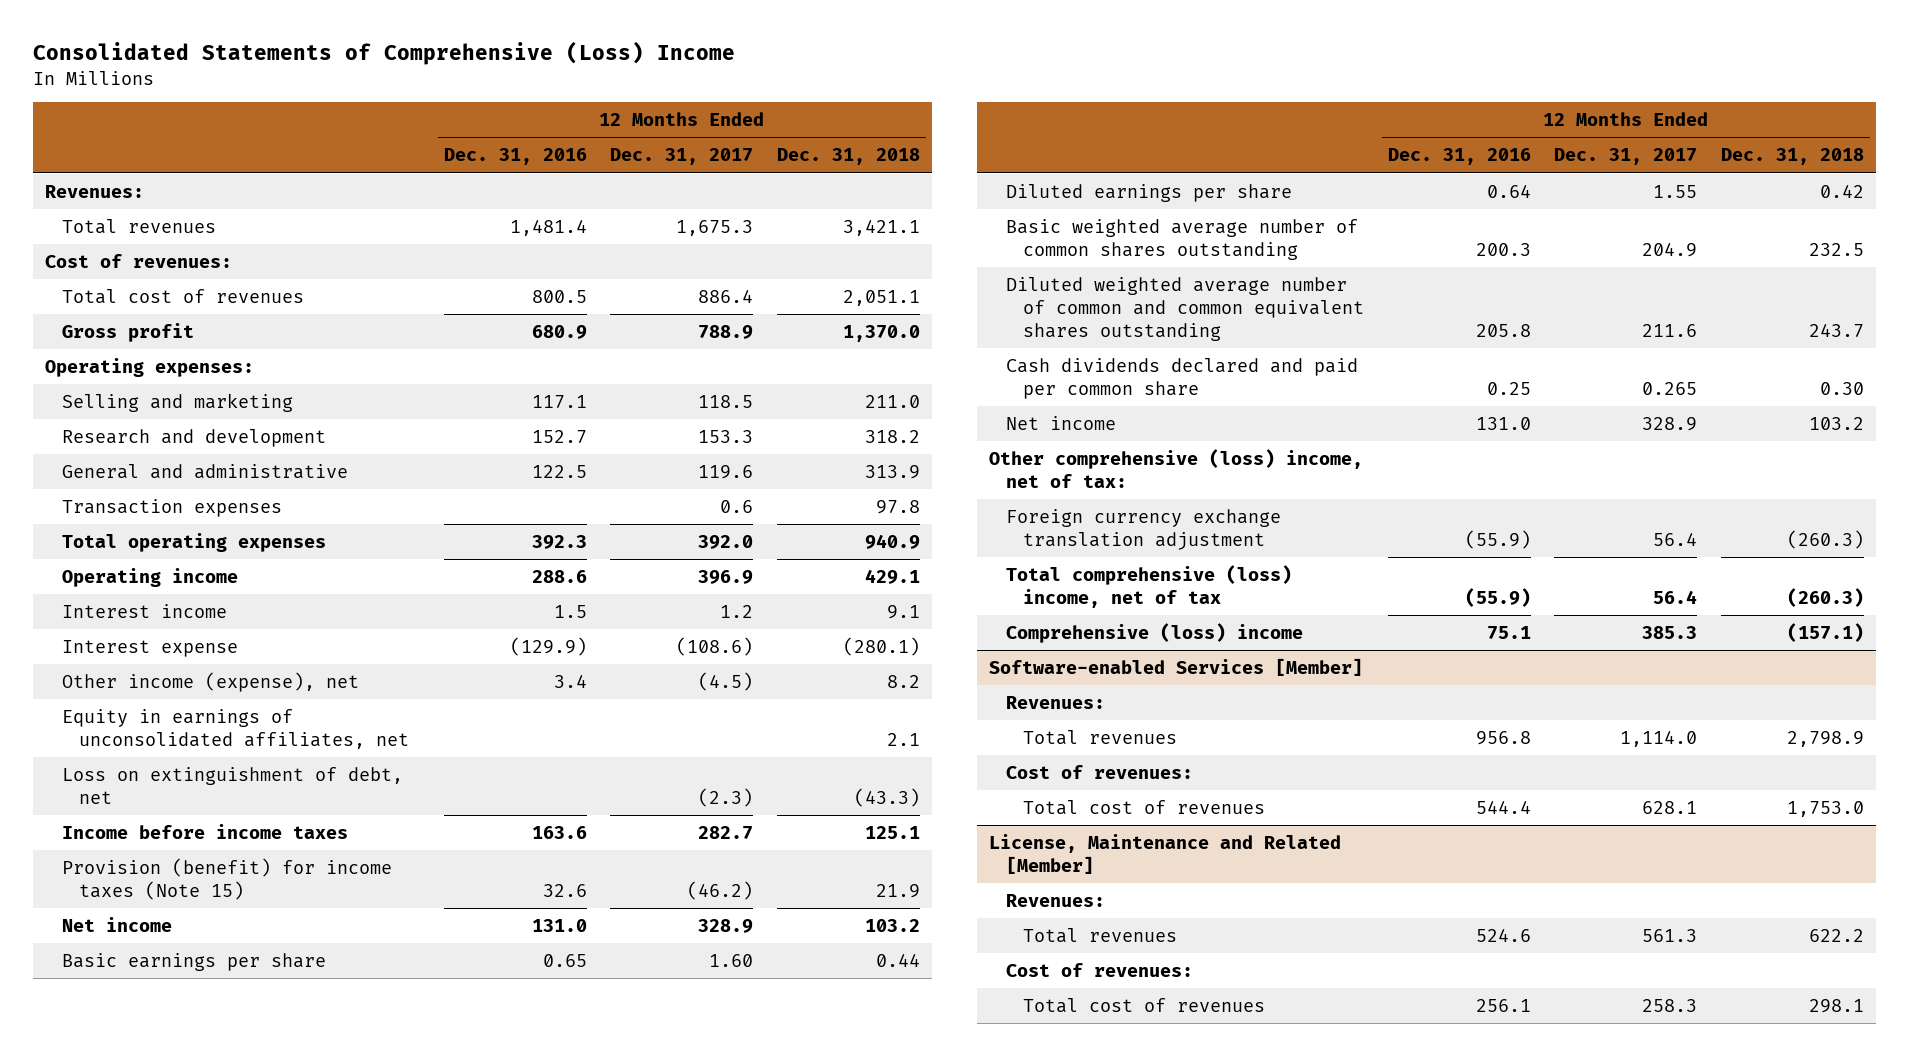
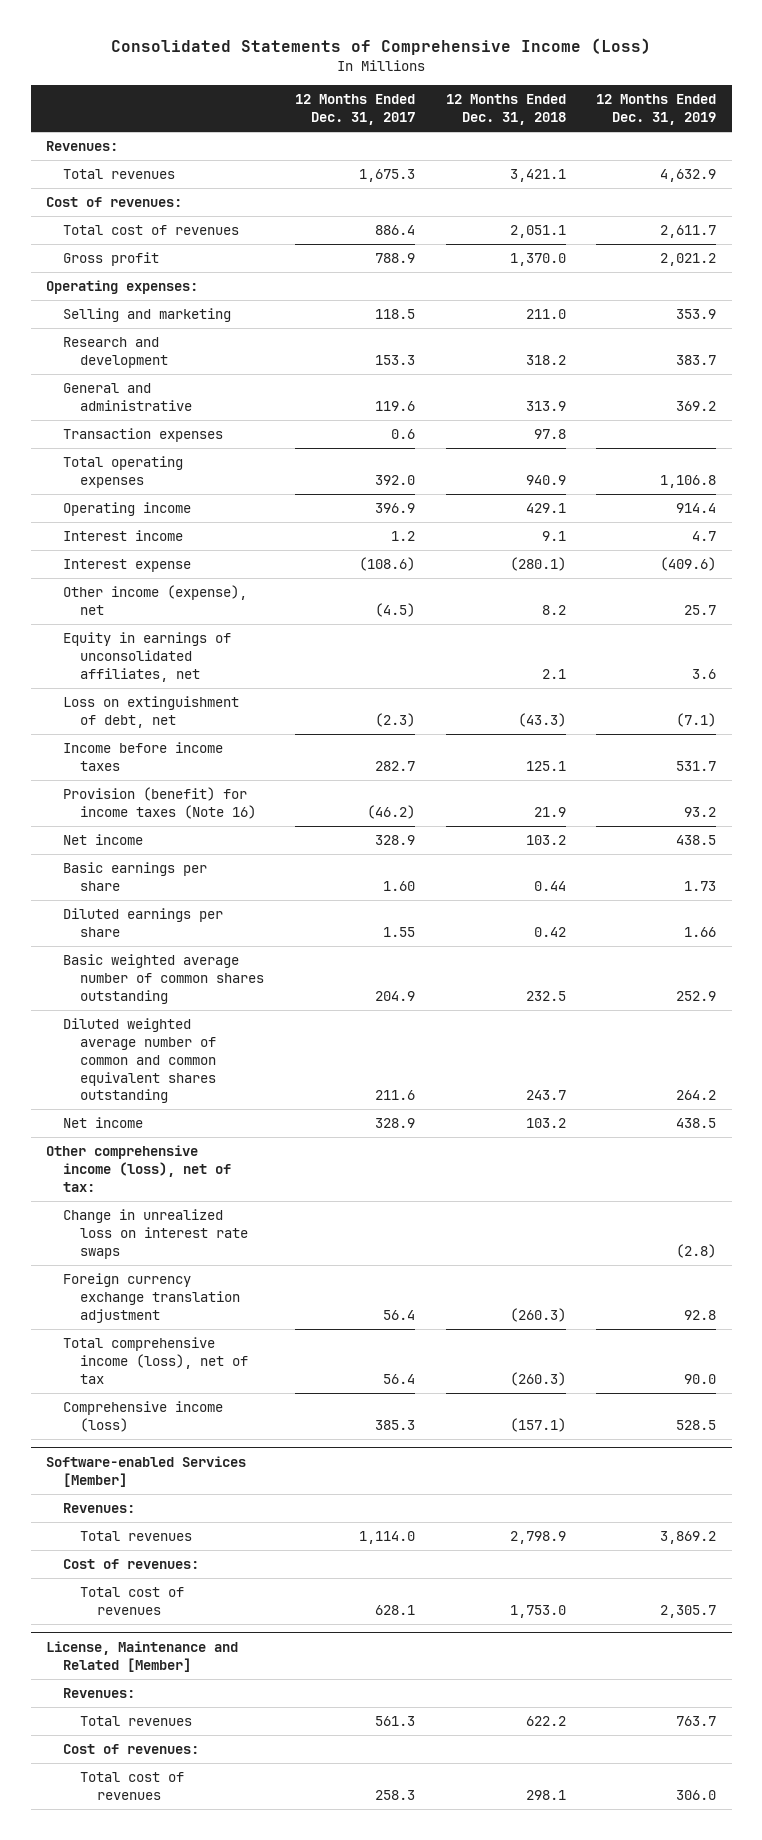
- Consolidated Statements of Comprehensive (Loss) Income
+ Consolidated Statements of Comprehensive Income (Loss)
- | 12 Months Ended Dec. 31, 2016 | 12 Months Ended Dec. 31, 2017 | 12 Months Ended Dec. 31, 2018
+ | 12 Months Ended Dec. 31, 2017 | 12 Months Ended Dec. 31, 2018 | 12 Months Ended Dec. 31, 2019
- Provision (benefit) for income taxes (Note 15) | 32.6 | (46.2) | 21.9
+ Provision (benefit) for income taxes (Note 16) | (46.2) | 21.9 | 93.2
- Cash dividends declared and paid per common share | 0.25 | 0.265 | 0.30
- Other comprehensive (loss) income, net of tax:
+ Other comprehensive income (loss), net of tax:
+ Change in unrealized loss on interest rate swaps | | | (2.8)
- Total comprehensive (loss) income, net of tax | (55.9) | 56.4 | (260.3)
- Comprehensive (loss) income | 75.1 | 385.3 | (157.1)
+ Total comprehensive income (loss), net of tax | 56.4 | (260.3) | 90.0
+ Comprehensive income (loss) | 385.3 | (157.1) | 528.5

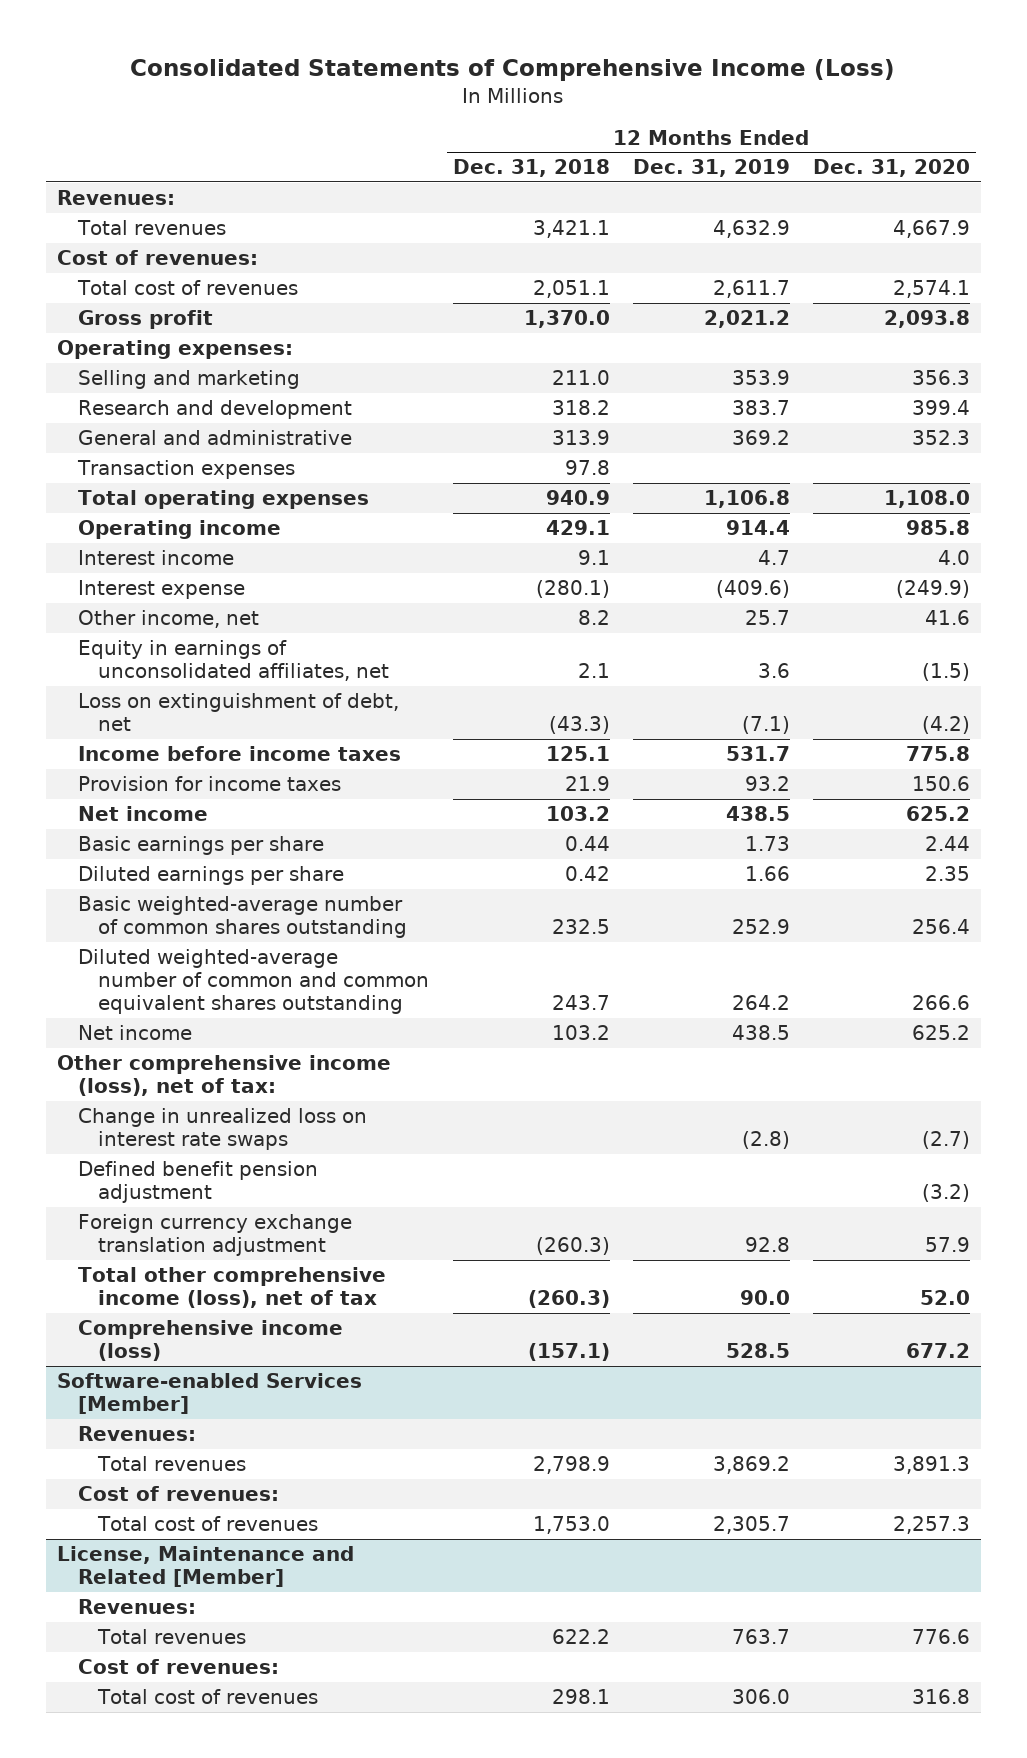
- | 12 Months Ended Dec. 31, 2017 | 12 Months Ended Dec. 31, 2018 | 12 Months Ended Dec. 31, 2019
+ | 12 Months Ended Dec. 31, 2018 | 12 Months Ended Dec. 31, 2019 | 12 Months Ended Dec. 31, 2020
- Other income (expense), net | (4.5) | 8.2 | 25.7
+ Other income, net | 8.2 | 25.7 | 41.6
- Provision (benefit) for income taxes (Note 16) | (46.2) | 21.9 | 93.2
+ Provision for income taxes | 21.9 | 93.2 | 150.6
- Basic weighted average number of common shares outstanding | 204.9 | 232.5 | 252.9
- Diluted weighted average number of common and common equivalent shares outstanding | 211.6 | 243.7 | 264.2
+ Basic weighted-average number of common shares outstanding | 232.5 | 252.9 | 256.4
+ Diluted weighted-average number of common and common equivalent shares outstanding | 243.7 | 264.2 | 266.6
+ Defined benefit pension adjustment | | | (3.2)
- Total comprehensive income (loss), net of tax | 56.4 | (260.3) | 90.0
+ Total other comprehensive income (loss), net of tax | (260.3) | 90.0 | 52.0

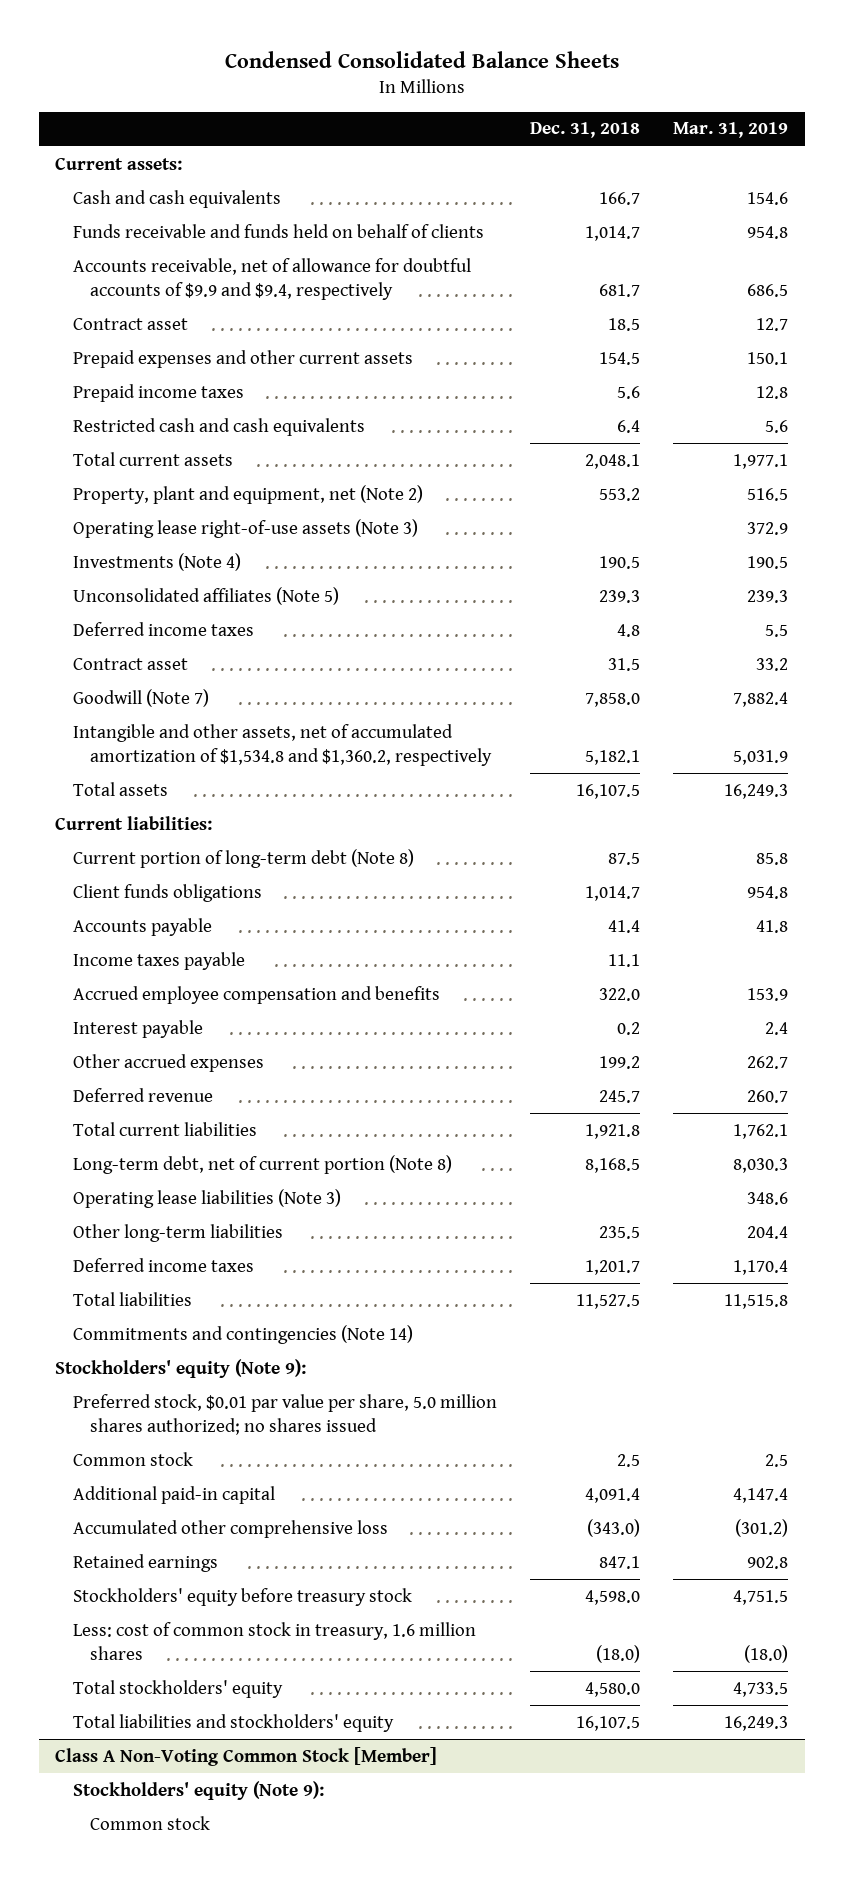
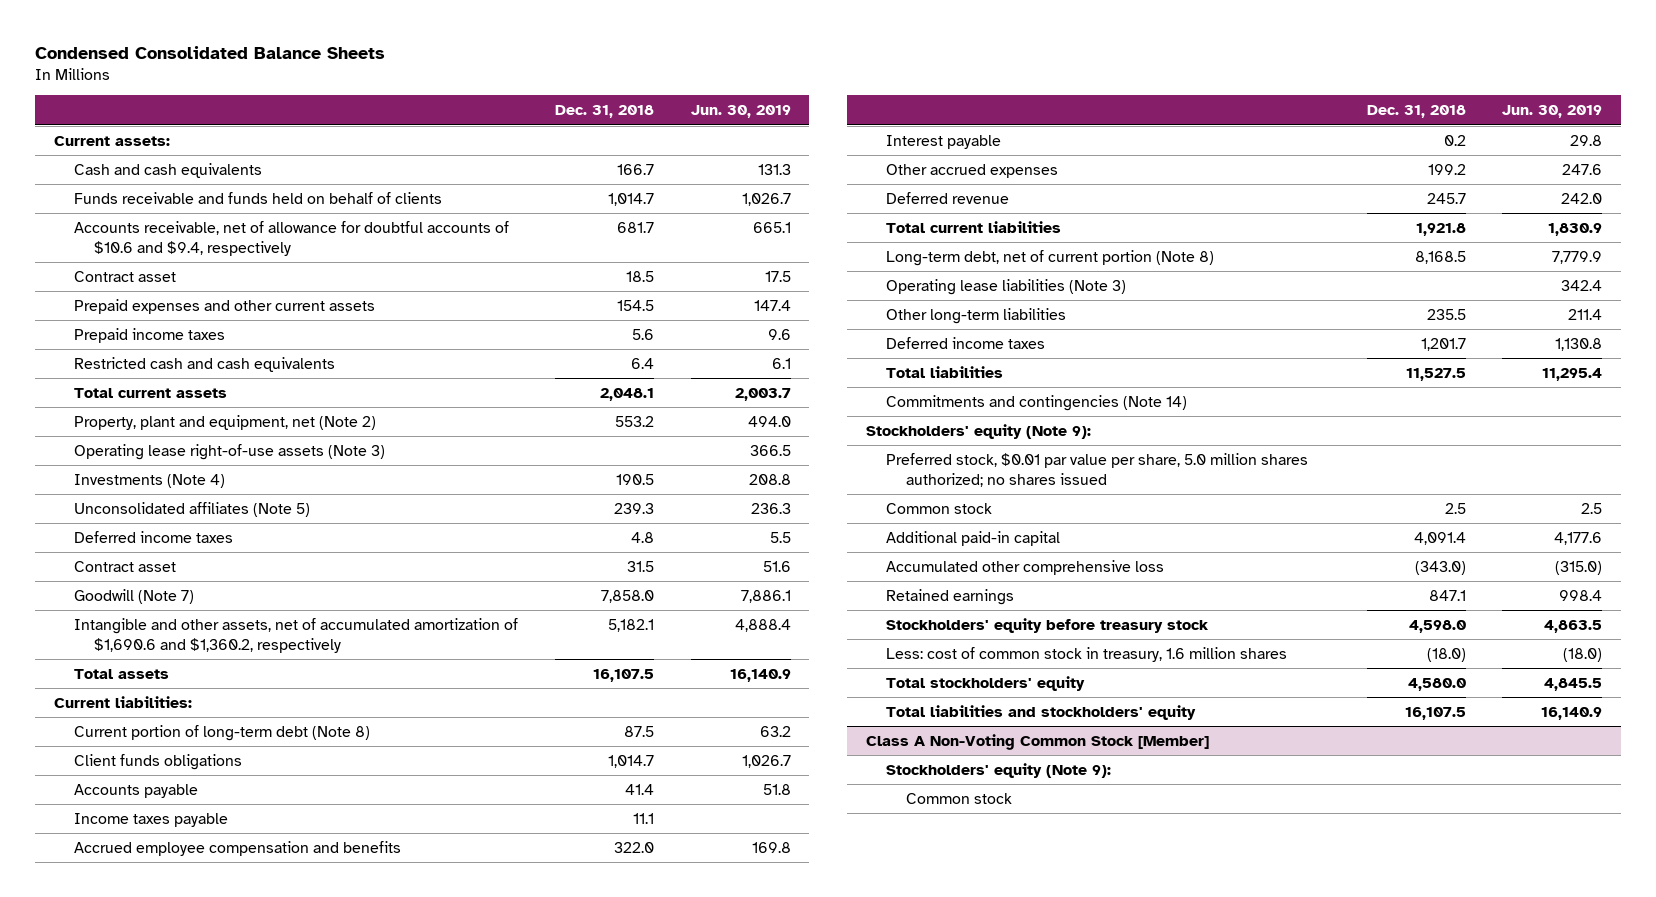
- | Dec. 31, 2018 | Mar. 31, 2019
+ | Dec. 31, 2018 | Jun. 30, 2019
- Accounts receivable, net of allowance for doubtful accounts of $9.9 and $9.4, respectively | 681.7 | 686.5
+ Accounts receivable, net of allowance for doubtful accounts of $10.6 and $9.4, respectively | 681.7 | 665.1
- Intangible and other assets, net of accumulated amortization of $1,534.8 and $1,360.2, respectively | 5,182.1 | 5,031.9
+ Intangible and other assets, net of accumulated amortization of $1,690.6 and $1,360.2, respectively | 5,182.1 | 4,888.4

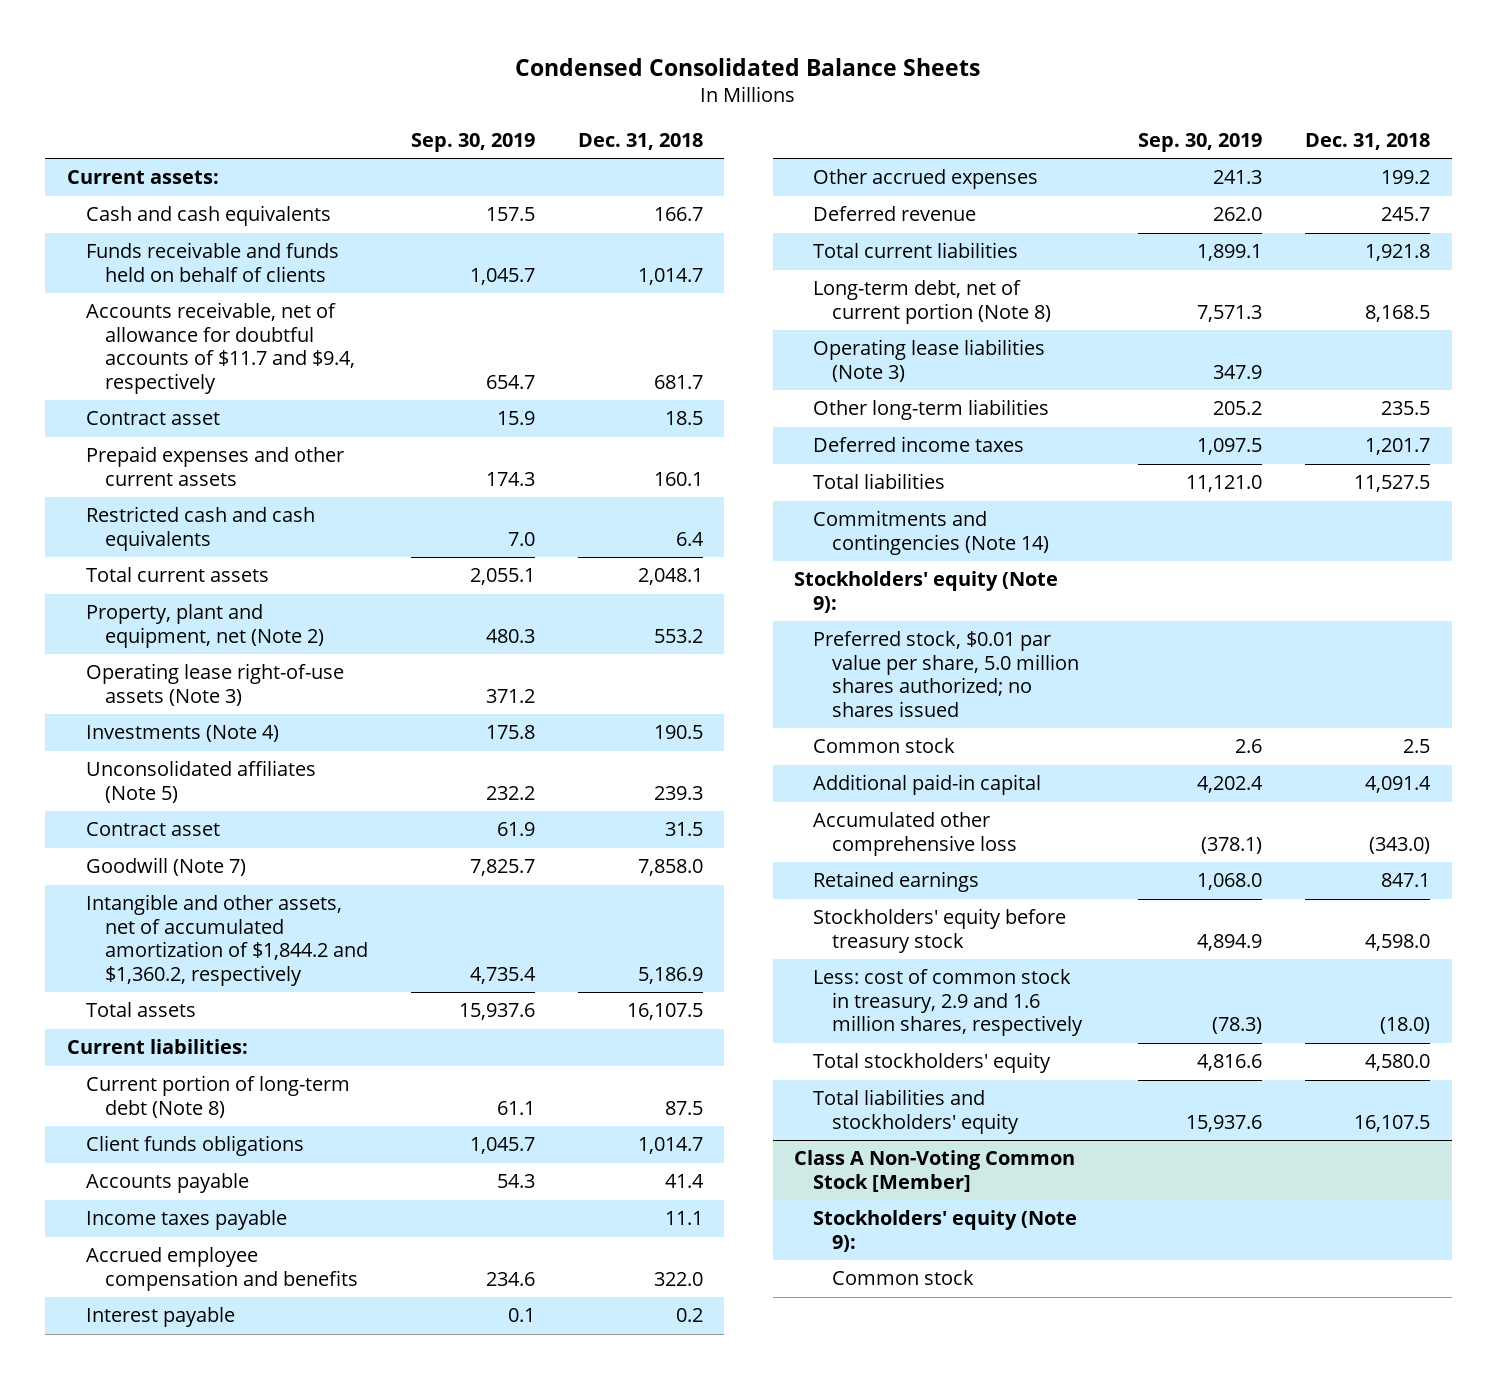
- | Dec. 31, 2018 | Jun. 30, 2019
+ | Sep. 30, 2019 | Dec. 31, 2018
- Accounts receivable, net of allowance for doubtful accounts of $10.6 and $9.4, respectively | 681.7 | 665.1
+ Accounts receivable, net of allowance for doubtful accounts of $11.7 and $9.4, respectively | 654.7 | 681.7
- Prepaid expenses and other current assets | 154.5 | 147.4
- Prepaid income taxes | 5.6 | 9.6
+ Prepaid expenses and other current assets | 174.3 | 160.1
- Deferred income taxes | 4.8 | 5.5
- Intangible and other assets, net of accumulated amortization of $1,690.6 and $1,360.2, respectively | 5,182.1 | 4,888.4
+ Intangible and other assets, net of accumulated amortization of $1,844.2 and $1,360.2, respectively | 4,735.4 | 5,186.9
- Less: cost of common stock in treasury, 1.6 million shares | (18.0) | (18.0)
+ Less: cost of common stock in treasury, 2.9 and 1.6 million shares, respectively | (78.3) | (18.0)

